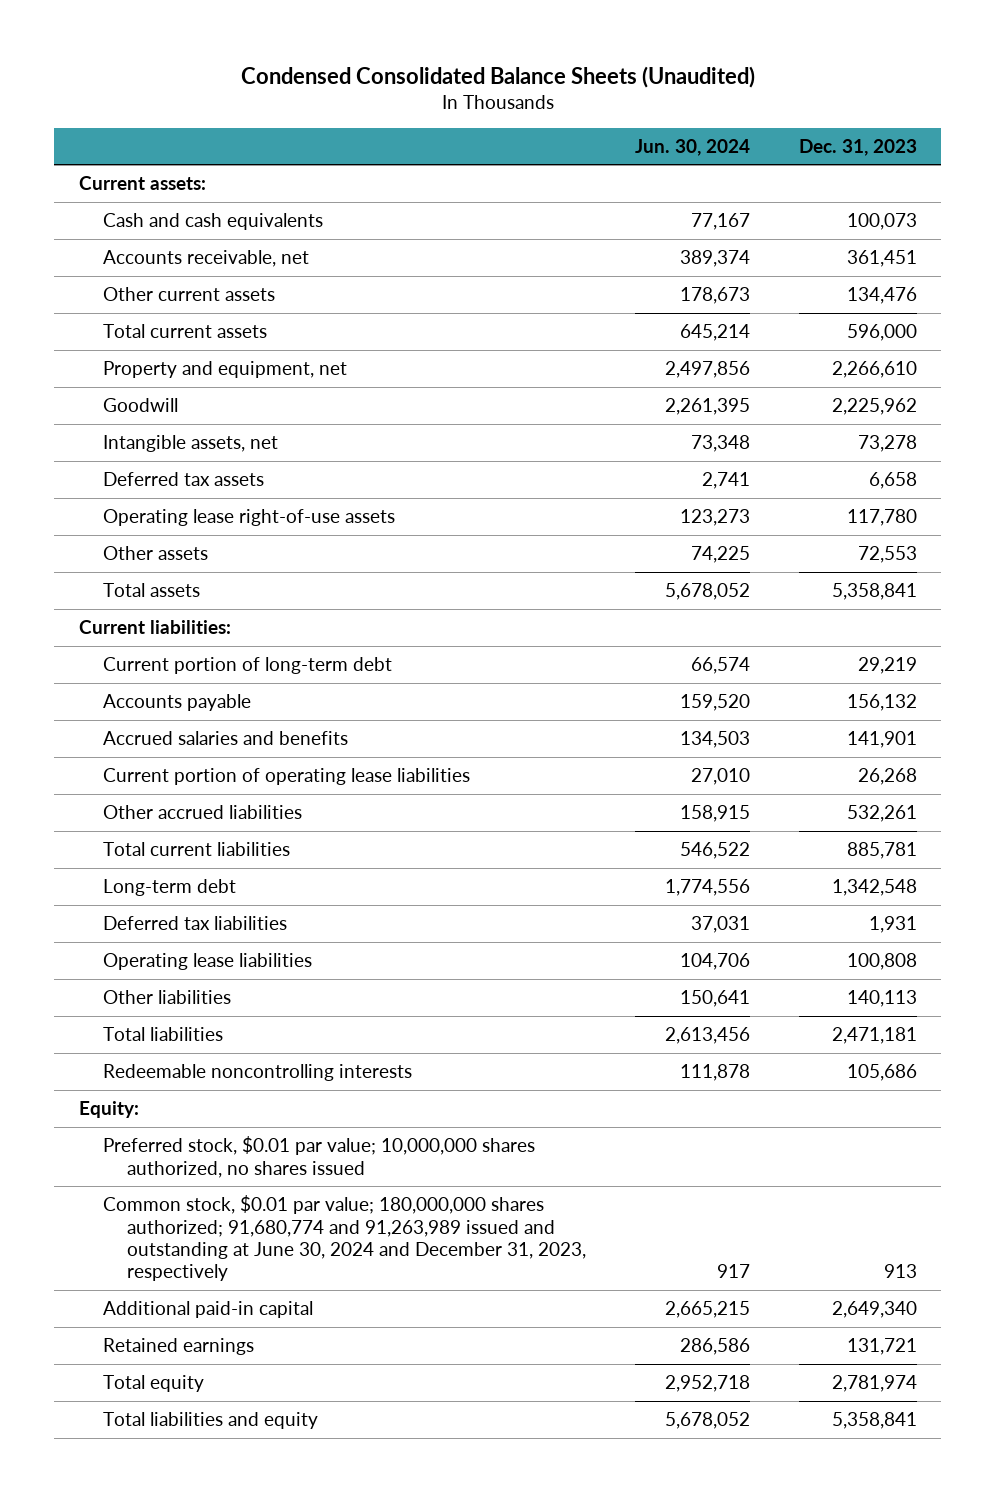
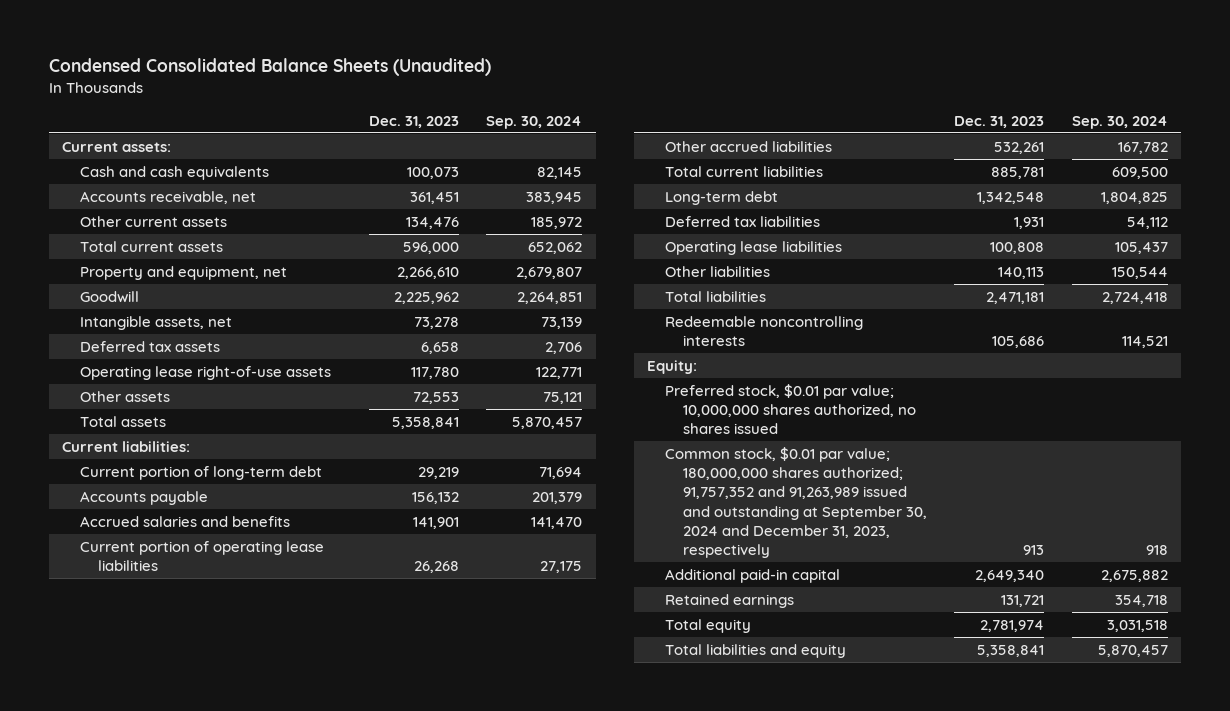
- | Jun. 30, 2024 | Dec. 31, 2023
+ | Dec. 31, 2023 | Sep. 30, 2024
- Common stock, $0.01 par value; 180,000,000 shares authorized; 91,680,774 and 91,263,989 issued and outstanding at June 30, 2024 and December 31, 2023, respectively | 917 | 913
+ Common stock, $0.01 par value; 180,000,000 shares authorized; 91,757,352 and 91,263,989 issued and outstanding at September 30, 2024 and December 31, 2023, respectively | 913 | 918

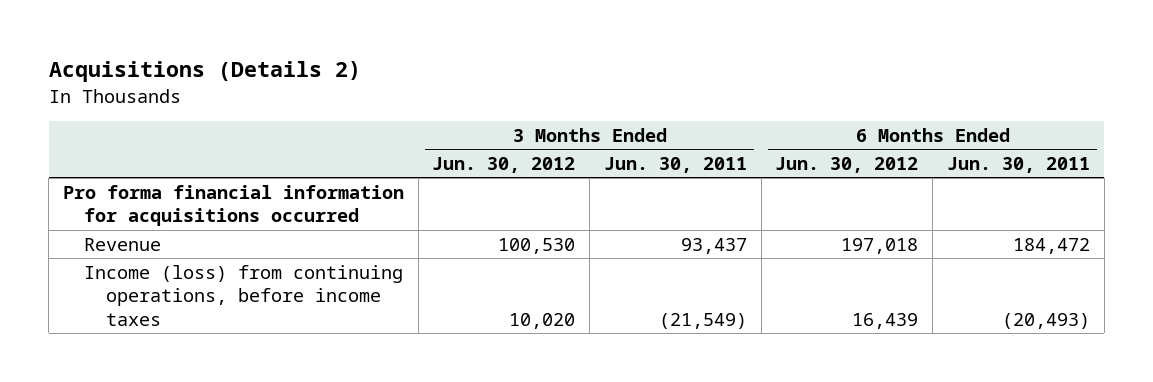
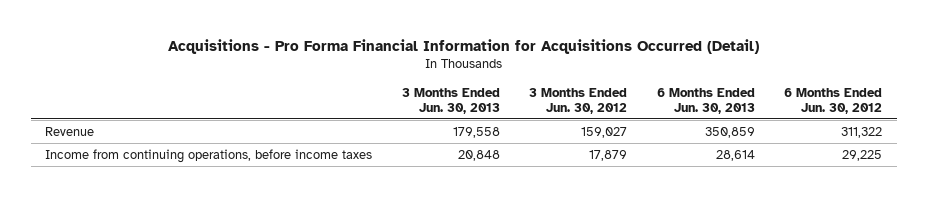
- Acquisitions (Details 2)
+ Acquisitions - Pro Forma Financial Information for Acquisitions Occurred (Detail)
- | 3 Months Ended Jun. 30, 2012 | 3 Months Ended Jun. 30, 2011 | 6 Months Ended Jun. 30, 2012 | 6 Months Ended Jun. 30, 2011
+ | 3 Months Ended Jun. 30, 2013 | 3 Months Ended Jun. 30, 2012 | 6 Months Ended Jun. 30, 2013 | 6 Months Ended Jun. 30, 2012
- Pro forma financial information for acquisitions occurred
- Revenue | 100,530 | 93,437 | 197,018 | 184,472
- Income (loss) from continuing operations, before income taxes | 10,020 | (21,549) | 16,439 | (20,493)
+ Revenue | 179,558 | 159,027 | 350,859 | 311,322
+ Income from continuing operations, before income taxes | 20,848 | 17,879 | 28,614 | 29,225

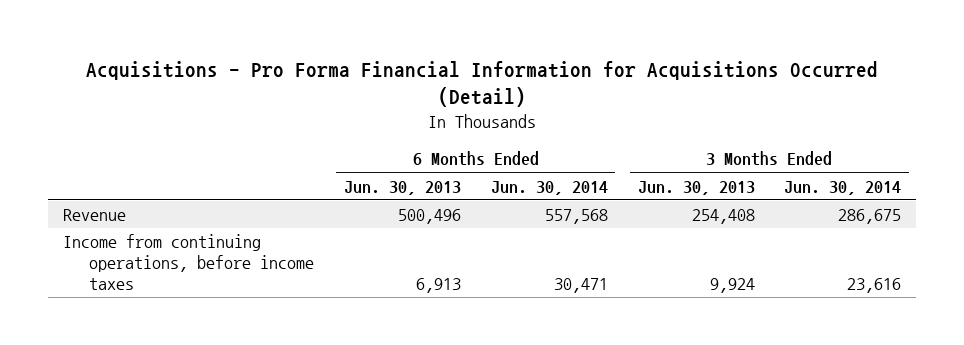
- | 3 Months Ended Jun. 30, 2013 | 3 Months Ended Jun. 30, 2012 | 6 Months Ended Jun. 30, 2013 | 6 Months Ended Jun. 30, 2012
+ | 6 Months Ended Jun. 30, 2013 | 6 Months Ended Jun. 30, 2014 | 3 Months Ended Jun. 30, 2013 | 3 Months Ended Jun. 30, 2014
- Revenue | 179,558 | 159,027 | 350,859 | 311,322
- Income from continuing operations, before income taxes | 20,848 | 17,879 | 28,614 | 29,225
+ Revenue | 500,496 | 557,568 | 254,408 | 286,675
+ Income from continuing operations, before income taxes | 6,913 | 30,471 | 9,924 | 23,616

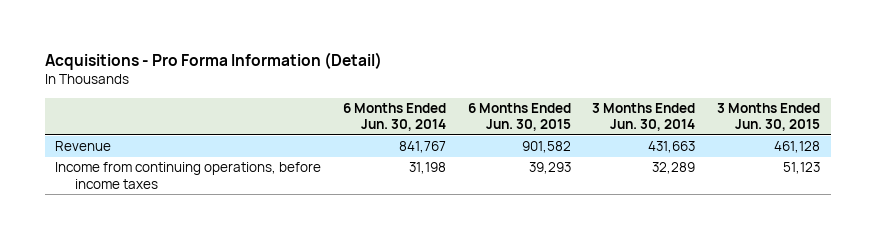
- Acquisitions - Pro Forma Financial Information for Acquisitions Occurred (Detail)
+ Acquisitions - Pro Forma Information (Detail)
- | 6 Months Ended Jun. 30, 2013 | 6 Months Ended Jun. 30, 2014 | 3 Months Ended Jun. 30, 2013 | 3 Months Ended Jun. 30, 2014
+ | 6 Months Ended Jun. 30, 2014 | 6 Months Ended Jun. 30, 2015 | 3 Months Ended Jun. 30, 2014 | 3 Months Ended Jun. 30, 2015
- Revenue | 500,496 | 557,568 | 254,408 | 286,675
- Income from continuing operations, before income taxes | 6,913 | 30,471 | 9,924 | 23,616
+ Revenue | 841,767 | 901,582 | 431,663 | 461,128
+ Income from continuing operations, before income taxes | 31,198 | 39,293 | 32,289 | 51,123

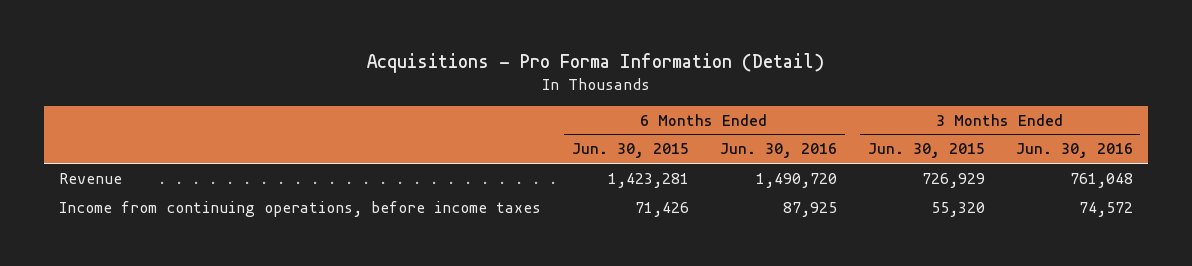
- | 6 Months Ended Jun. 30, 2014 | 6 Months Ended Jun. 30, 2015 | 3 Months Ended Jun. 30, 2014 | 3 Months Ended Jun. 30, 2015
+ | 6 Months Ended Jun. 30, 2015 | 6 Months Ended Jun. 30, 2016 | 3 Months Ended Jun. 30, 2015 | 3 Months Ended Jun. 30, 2016
- Revenue | 841,767 | 901,582 | 431,663 | 461,128
- Income from continuing operations, before income taxes | 31,198 | 39,293 | 32,289 | 51,123
+ Revenue | 1,423,281 | 1,490,720 | 726,929 | 761,048
+ Income from continuing operations, before income taxes | 71,426 | 87,925 | 55,320 | 74,572

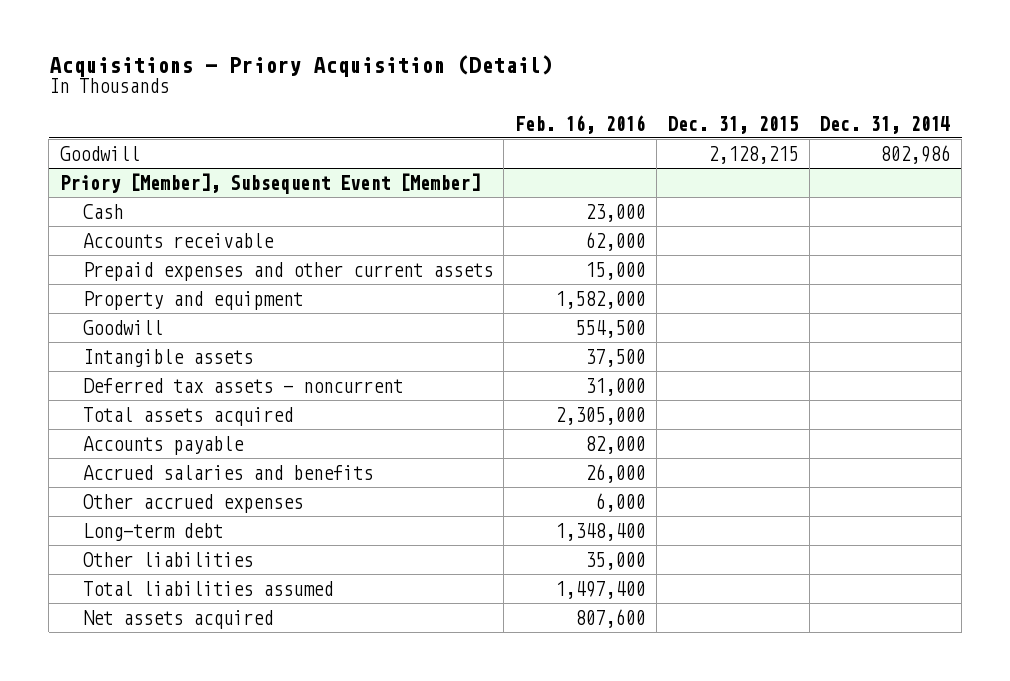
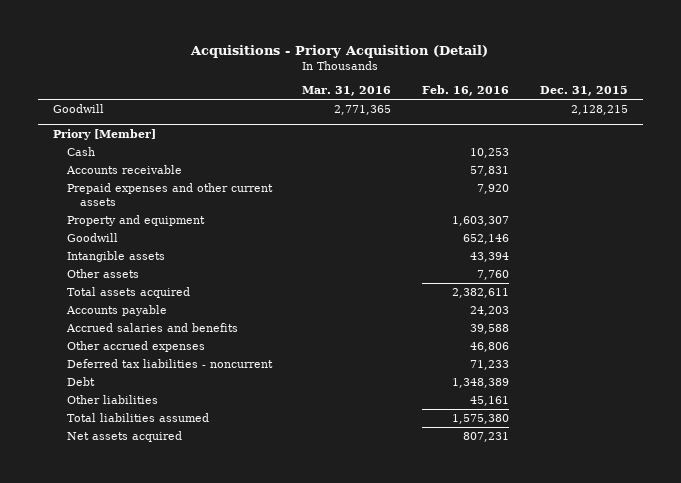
- | Feb. 16, 2016 | Dec. 31, 2015 | Dec. 31, 2014
+ | Mar. 31, 2016 | Feb. 16, 2016 | Dec. 31, 2015
- Priory [Member], Subsequent Event [Member]
- Cash | 23,000 | |
- Accounts receivable | 62,000 | |
- Prepaid expenses and other current assets | 15,000 | |
- Property and equipment | 1,582,000 | |
- Goodwill | 554,500 | |
- Intangible assets | 37,500 | |
- Deferred tax assets - noncurrent | 31,000 | |
- Total assets acquired | 2,305,000 | |
- Accounts payable | 82,000 | |
- Accrued salaries and benefits | 26,000 | |
- Other accrued expenses | 6,000 | |
- Long-term debt | 1,348,400 | |
- Other liabilities | 35,000 | |
- Total liabilities assumed | 1,497,400 | |
- Net assets acquired | 807,600 | |
+ Priory [Member]
+ Cash | | 10,253 |
+ Accounts receivable | | 57,831 |
+ Prepaid expenses and other current assets | | 7,920 |
+ Property and equipment | | 1,603,307 |
+ Goodwill | | 652,146 |
+ Intangible assets | | 43,394 |
+ Other assets | | 7,760 |
+ Total assets acquired | | 2,382,611 |
+ Accounts payable | | 24,203 |
+ Accrued salaries and benefits | | 39,588 |
+ Other accrued expenses | | 46,806 |
+ Deferred tax liabilities - noncurrent | | 71,233 |
+ Debt | | 1,348,389 |
+ Other liabilities | | 45,161 |
+ Total liabilities assumed | | 1,575,380 |
+ Net assets acquired | | 807,231 |

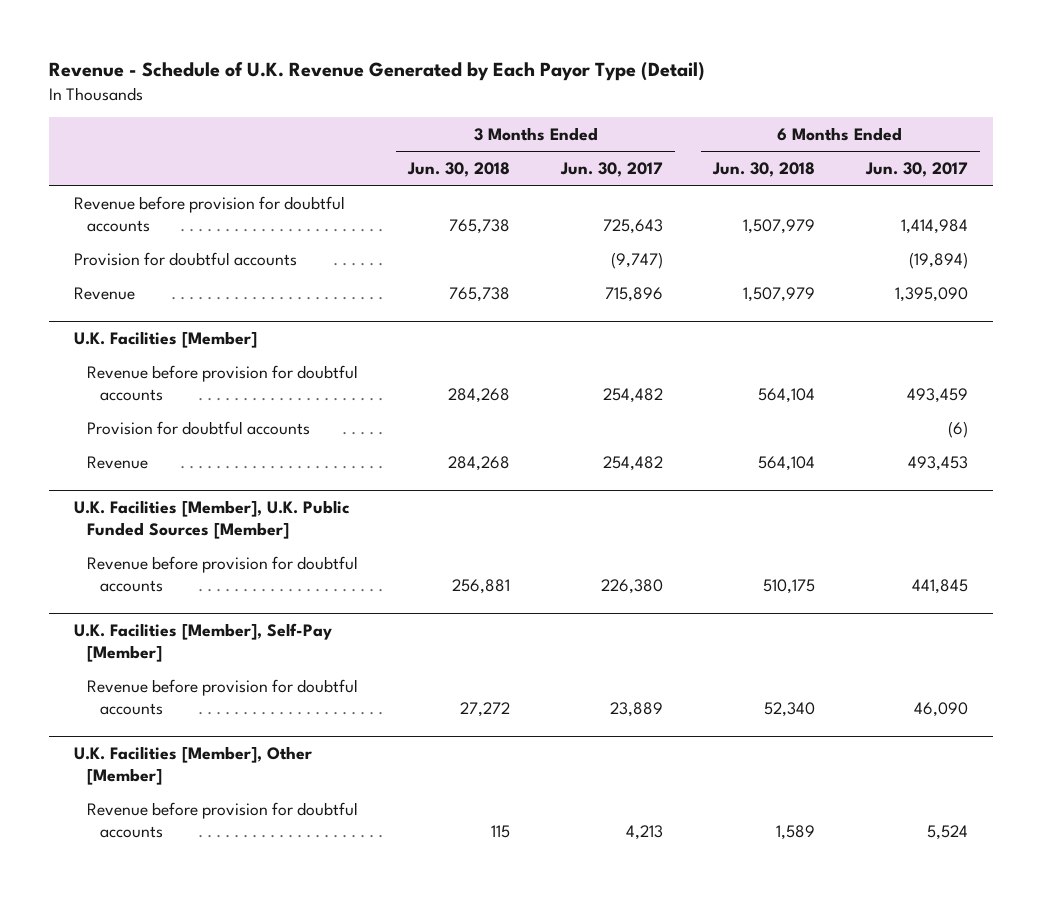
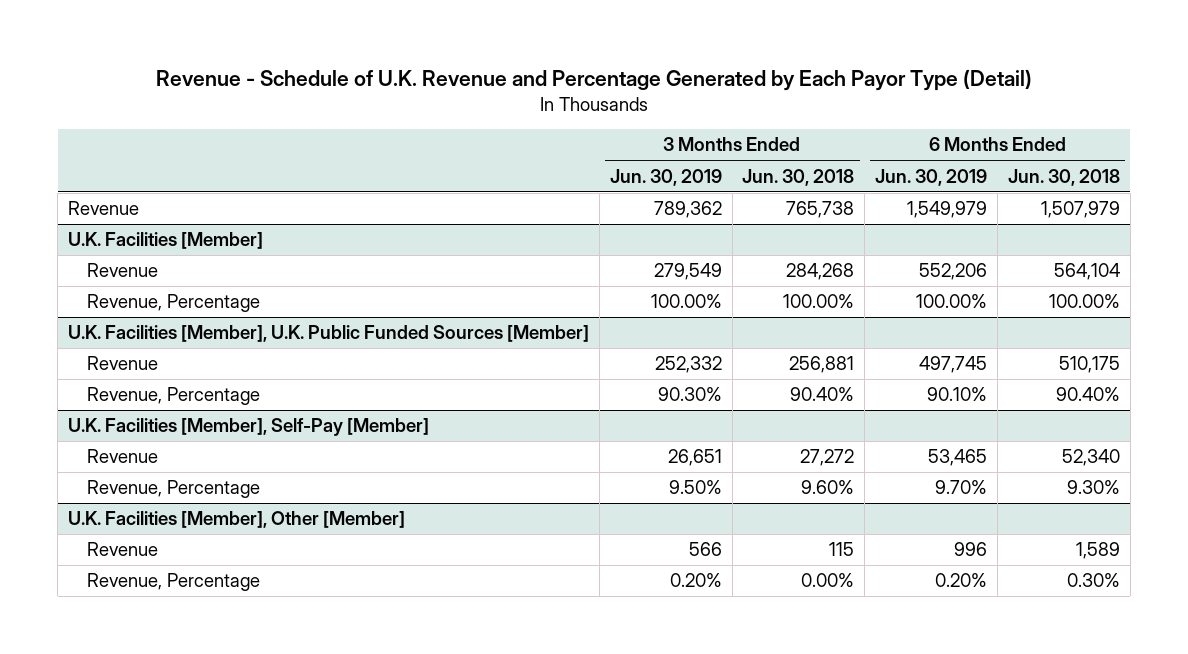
- Revenue - Schedule of U.K. Revenue Generated by Each Payor Type (Detail)
+ Revenue - Schedule of U.K. Revenue and Percentage Generated by Each Payor Type (Detail)
- | 3 Months Ended Jun. 30, 2018 | 3 Months Ended Jun. 30, 2017 | 6 Months Ended Jun. 30, 2018 | 6 Months Ended Jun. 30, 2017
+ | 3 Months Ended Jun. 30, 2019 | 3 Months Ended Jun. 30, 2018 | 6 Months Ended Jun. 30, 2019 | 6 Months Ended Jun. 30, 2018
- Revenue before provision for doubtful accounts | 765,738 | 725,643 | 1,507,979 | 1,414,984
- Provision for doubtful accounts | | (9,747) | | (19,894)
@ U.K. Facilities [Member]
- Revenue before provision for doubtful accounts | 284,268 | 254,482 | 564,104 | 493,459
- Provision for doubtful accounts | | | | (6)
+ Revenue, Percentage | 100.00% | 100.00% | 100.00% | 100.00%
@ U.K. Facilities [Member], U.K. Public Funded Sources [Member]
- Revenue before provision for doubtful accounts | 256,881 | 226,380 | 510,175 | 441,845
+ Revenue | 252,332 | 256,881 | 497,745 | 510,175
+ Revenue, Percentage | 90.30% | 90.40% | 90.10% | 90.40%
@ U.K. Facilities [Member], Self-Pay [Member]
- Revenue before provision for doubtful accounts | 27,272 | 23,889 | 52,340 | 46,090
+ Revenue | 26,651 | 27,272 | 53,465 | 52,340
+ Revenue, Percentage | 9.50% | 9.60% | 9.70% | 9.30%
@ U.K. Facilities [Member], Other [Member]
- Revenue before provision for doubtful accounts | 115 | 4,213 | 1,589 | 5,524
+ Revenue | 566 | 115 | 996 | 1,589
+ Revenue, Percentage | 0.20% | 0.00% | 0.20% | 0.30%

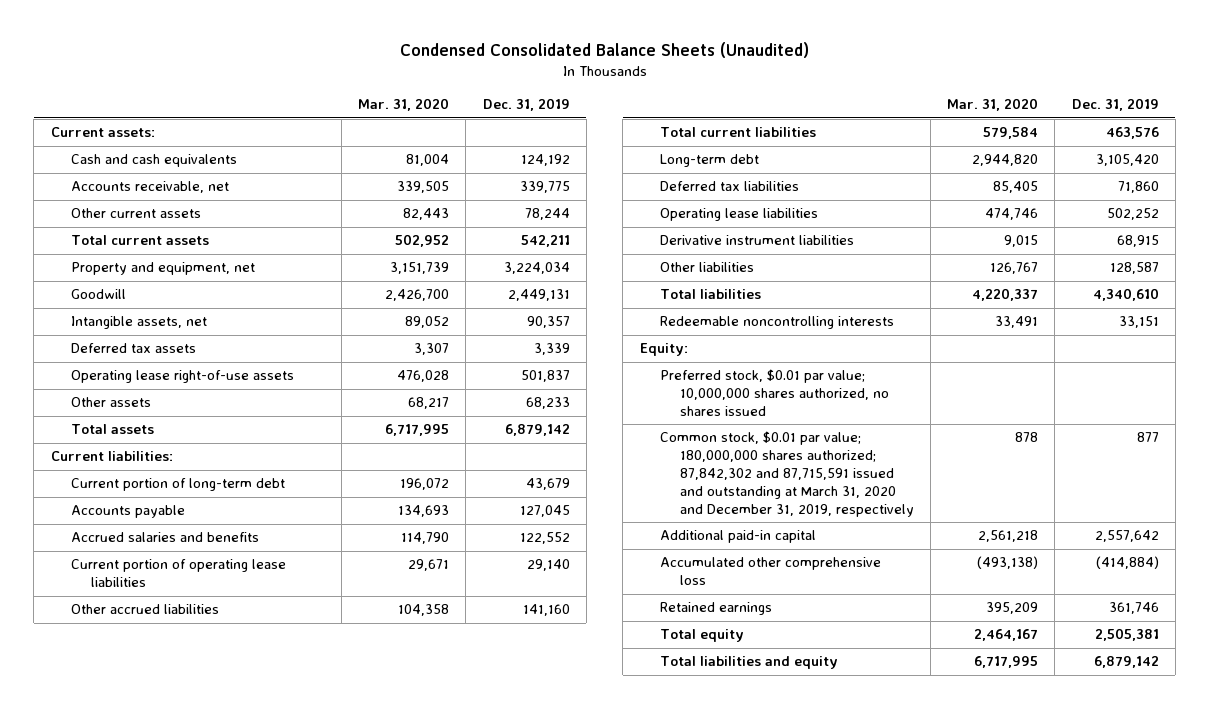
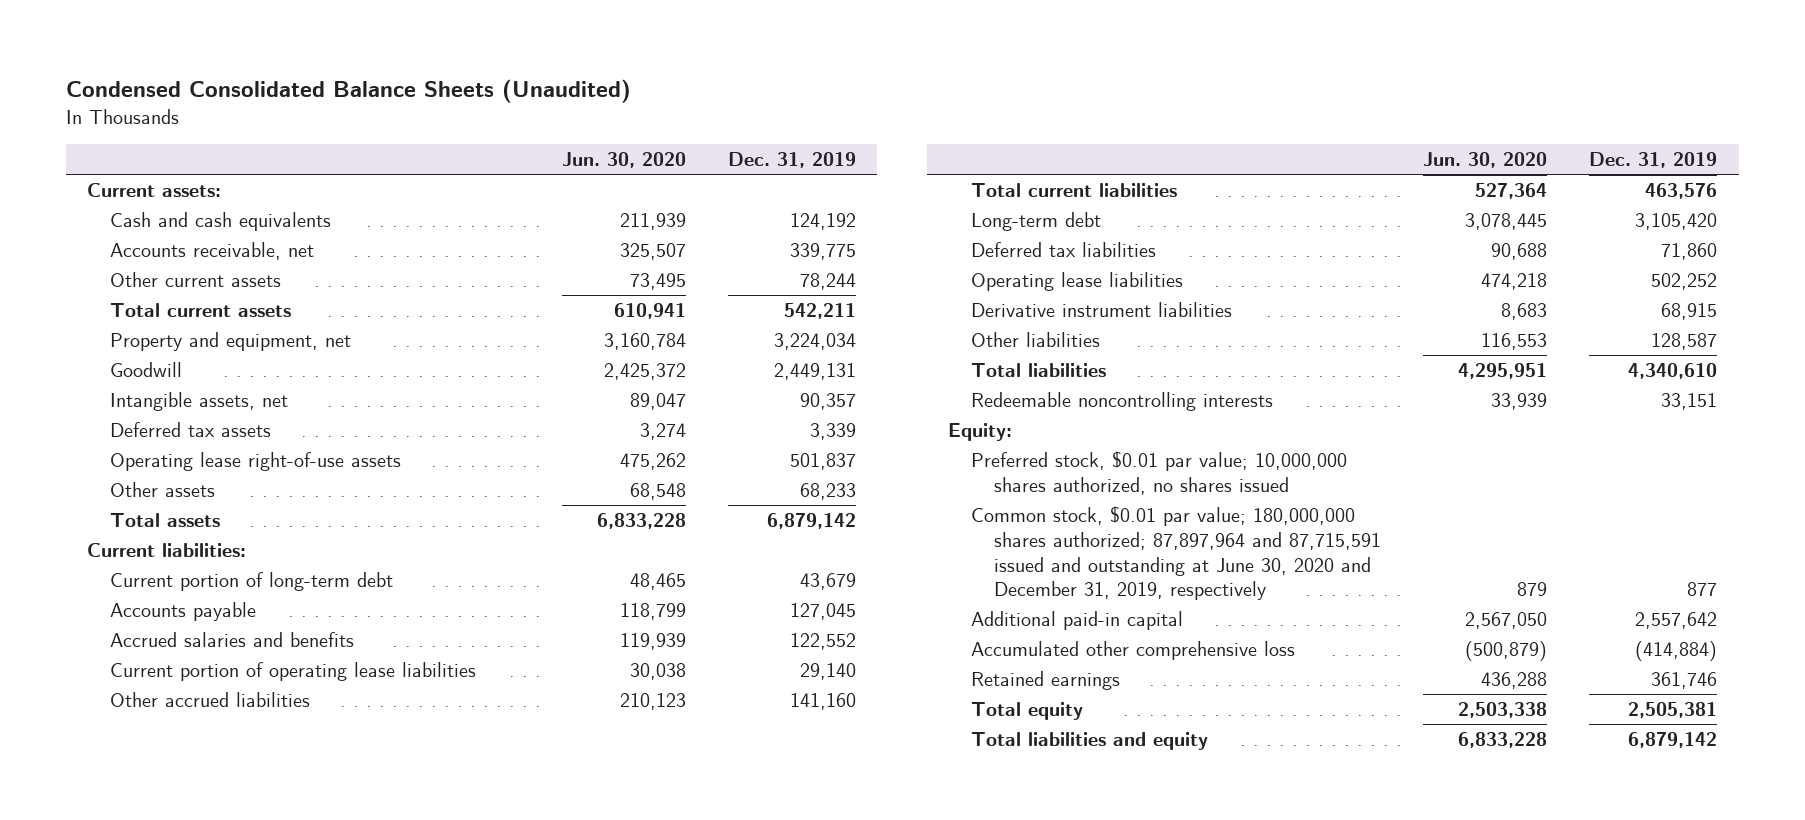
- | Mar. 31, 2020 | Dec. 31, 2019
+ | Jun. 30, 2020 | Dec. 31, 2019
- Common stock, $0.01 par value; 180,000,000 shares authorized; 87,842,302 and 87,715,591 issued and outstanding at March 31, 2020 and December 31, 2019, respectively | 878 | 877
+ Common stock, $0.01 par value; 180,000,000 shares authorized; 87,897,964 and 87,715,591 issued and outstanding at June 30, 2020 and December 31, 2019, respectively | 879 | 877

